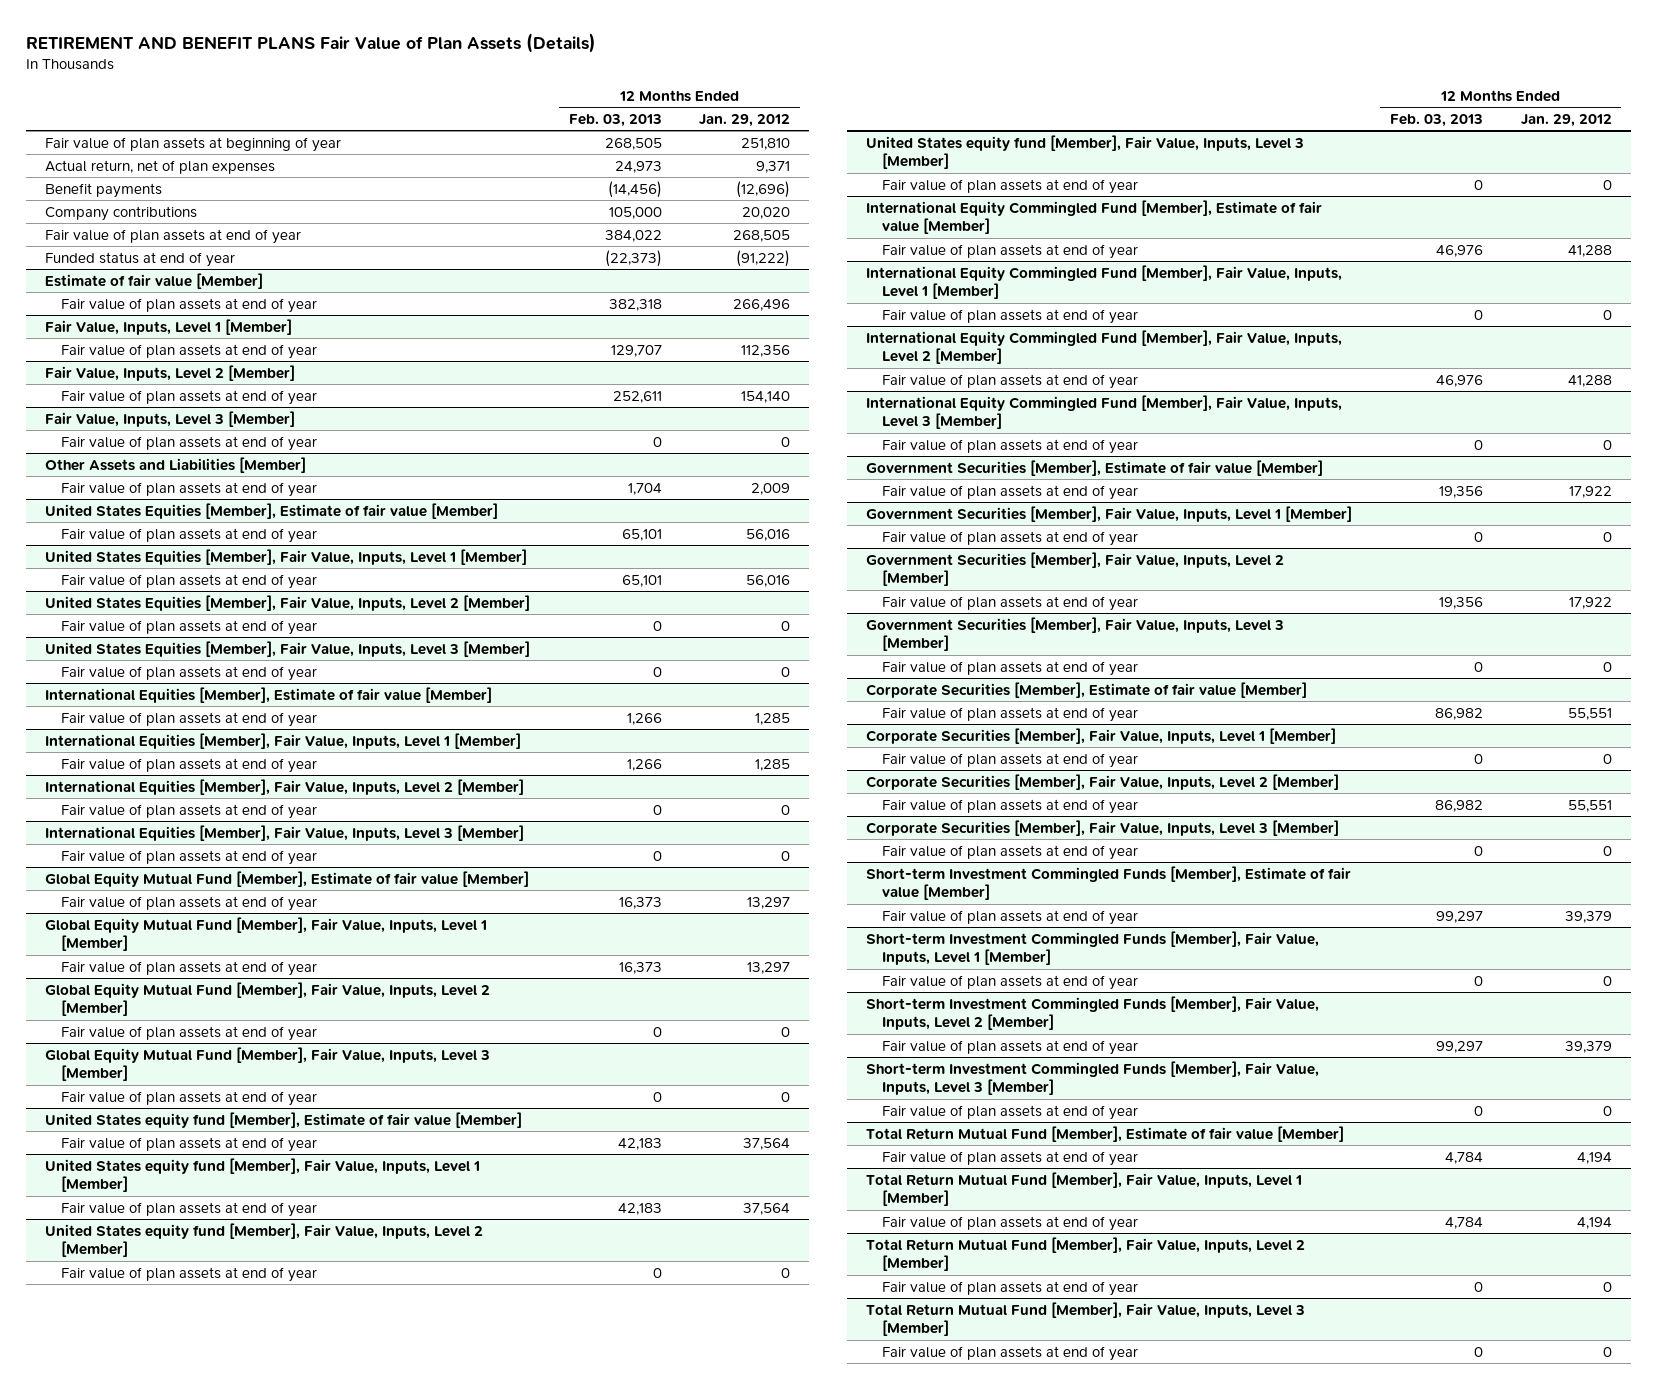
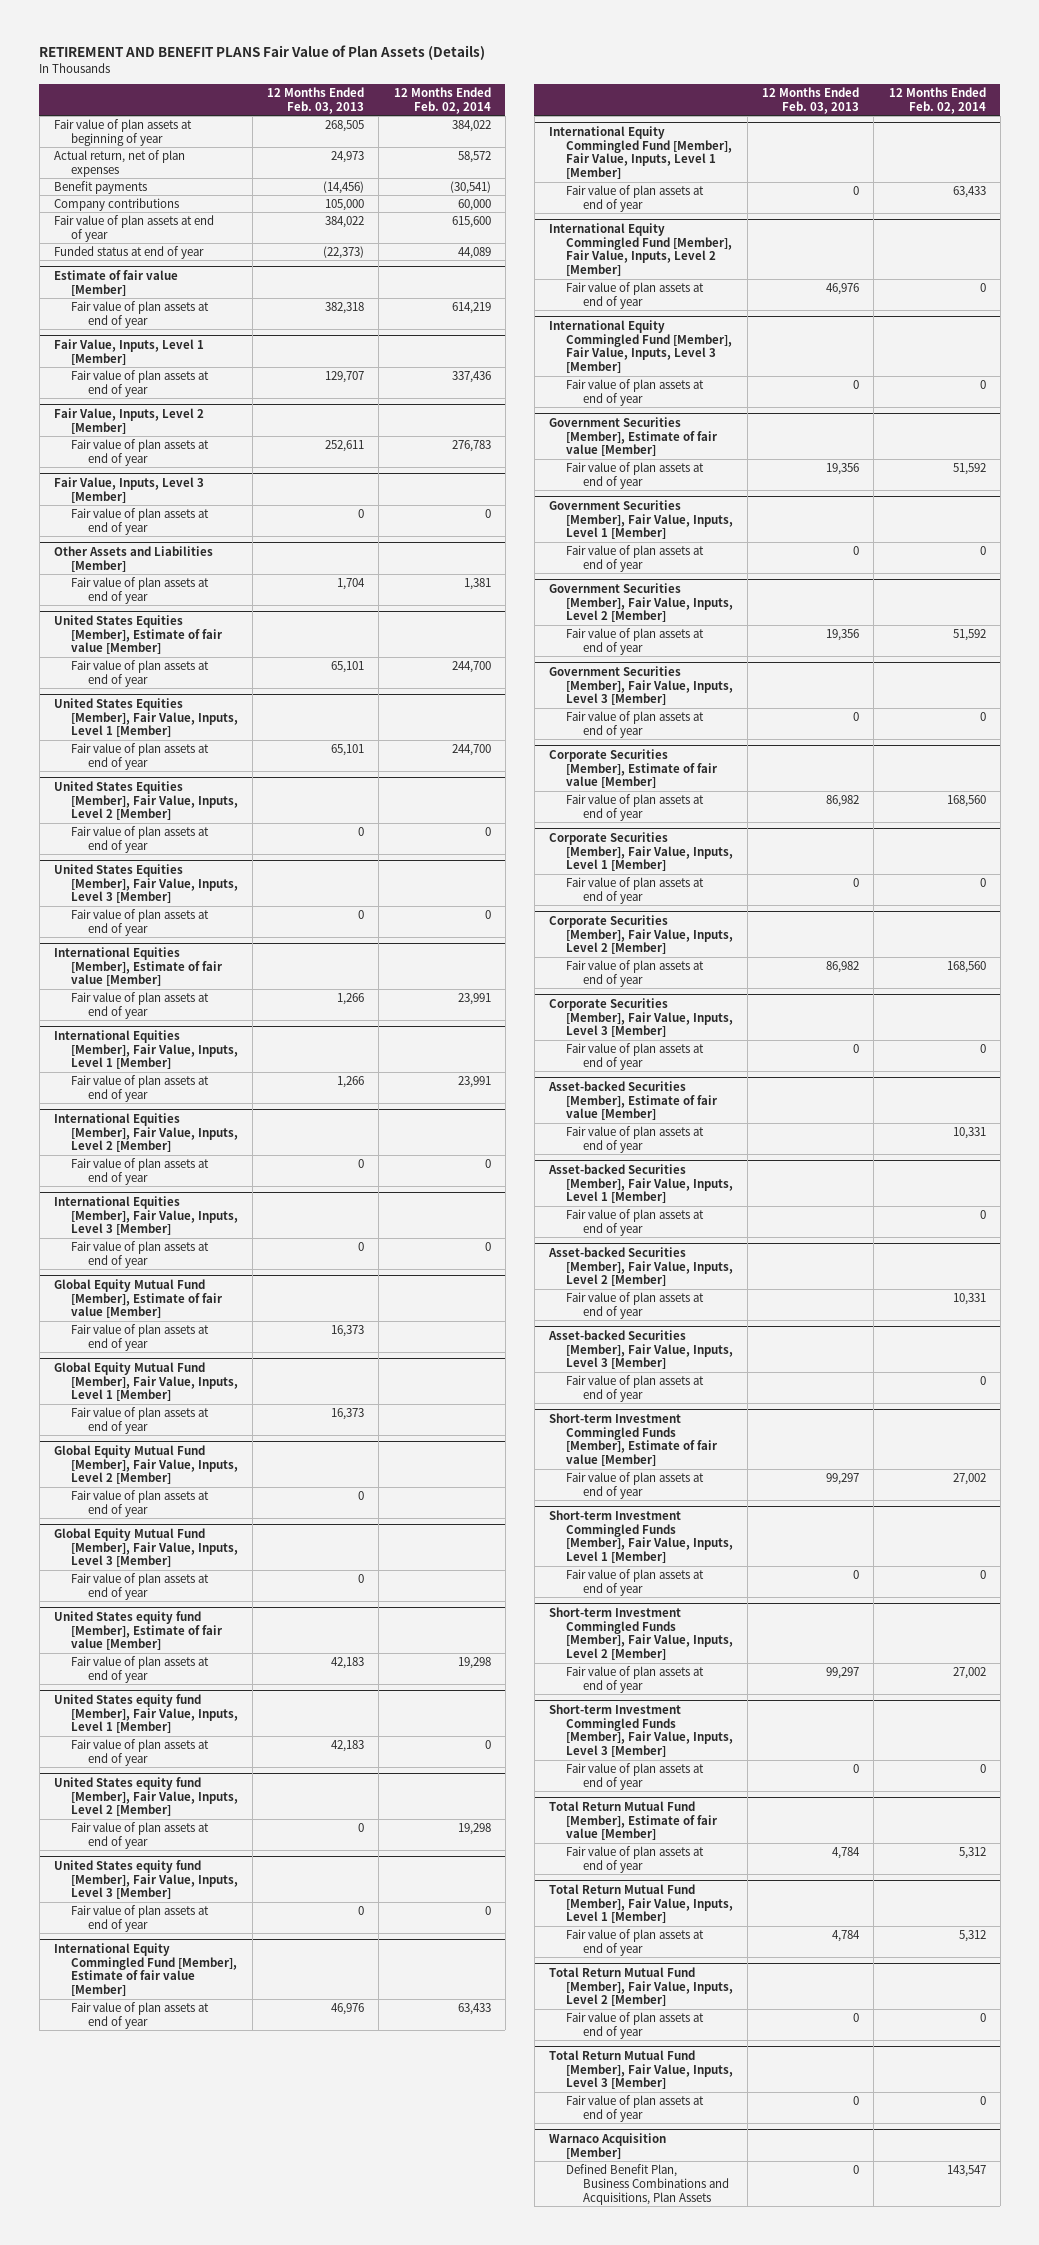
- | 12 Months Ended Feb. 03, 2013 | 12 Months Ended Jan. 29, 2012
+ | 12 Months Ended Feb. 03, 2013 | 12 Months Ended Feb. 02, 2014
+ Asset-backed Securities [Member], Estimate of fair value [Member]
+ Fair value of plan assets at end of year | | 10,331
+ Asset-backed Securities [Member], Fair Value, Inputs, Level 1 [Member]
+ Fair value of plan assets at end of year | | 0
+ Asset-backed Securities [Member], Fair Value, Inputs, Level 2 [Member]
+ Fair value of plan assets at end of year | | 10,331
+ Asset-backed Securities [Member], Fair Value, Inputs, Level 3 [Member]
+ Fair value of plan assets at end of year | | 0
+ Warnaco Acquisition [Member]
+ Defined Benefit Plan, Business Combinations and Acquisitions, Plan Assets | 0 | 143,547

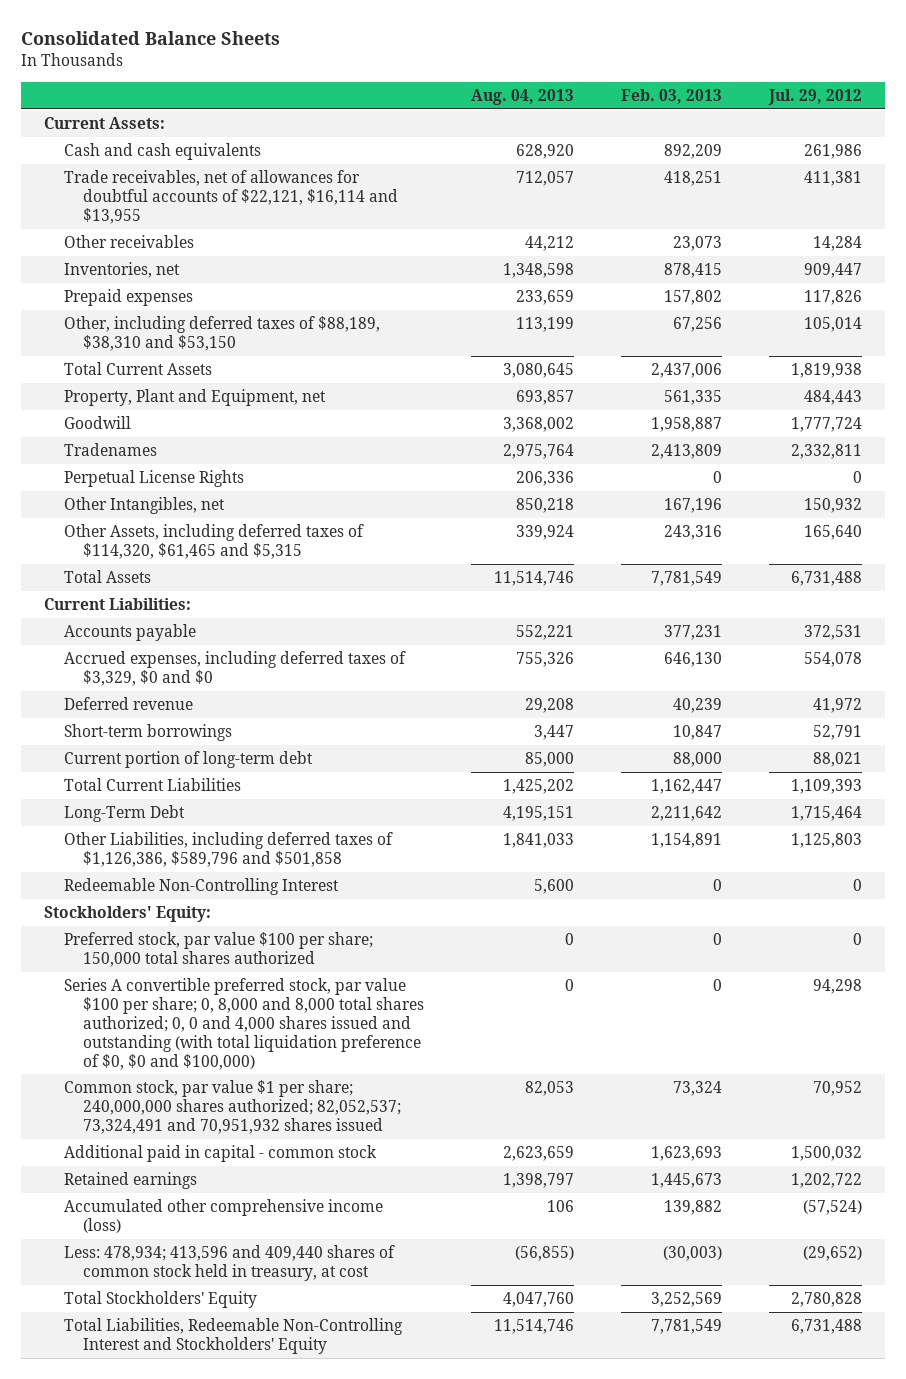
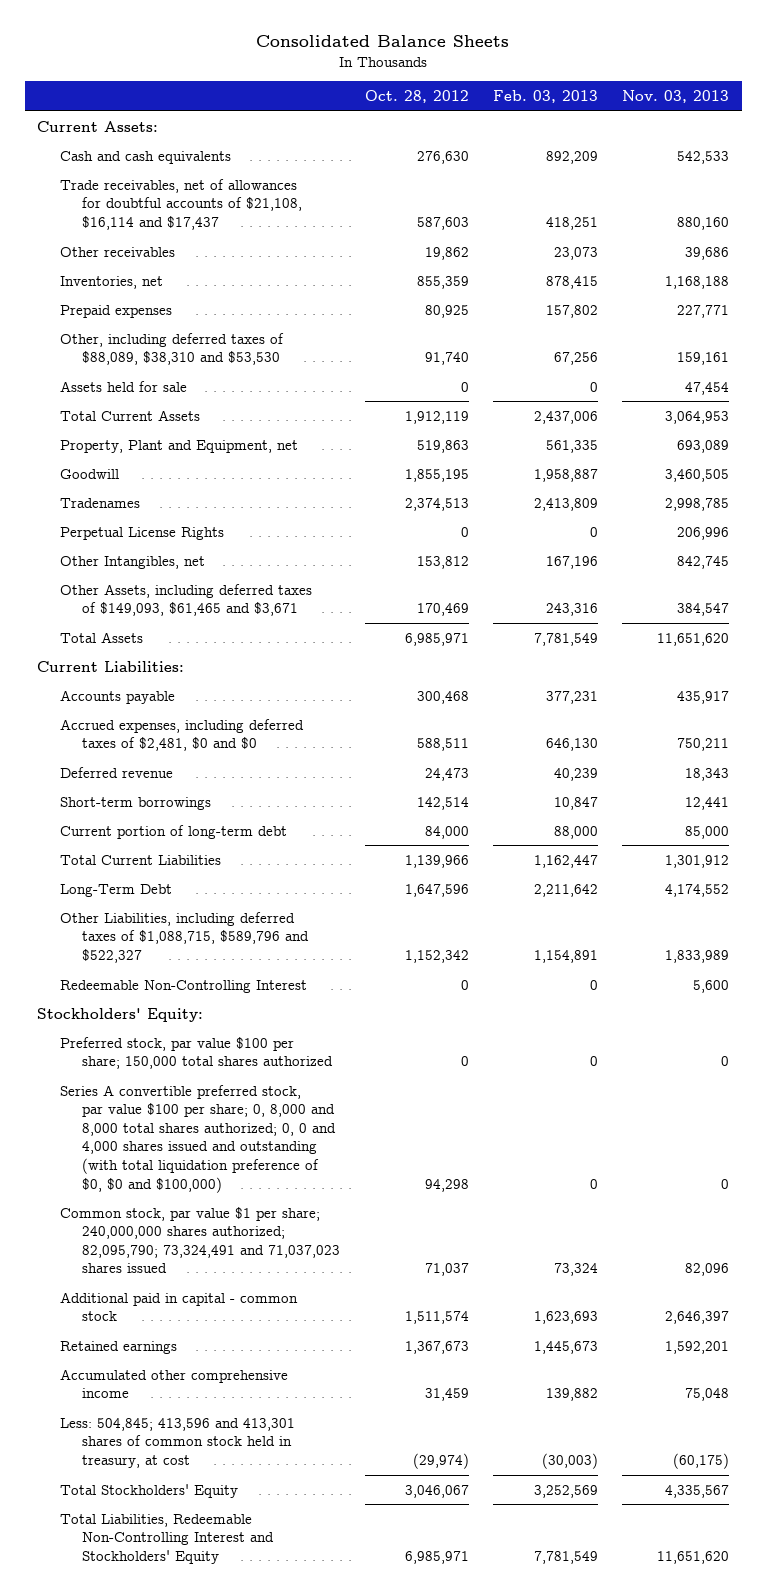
- | Aug. 04, 2013 | Feb. 03, 2013 | Jul. 29, 2012
+ | Oct. 28, 2012 | Feb. 03, 2013 | Nov. 03, 2013
- Trade receivables, net of allowances for doubtful accounts of $22,121, $16,114 and $13,955 | 712,057 | 418,251 | 411,381
+ Trade receivables, net of allowances for doubtful accounts of $21,108, $16,114 and $17,437 | 587,603 | 418,251 | 880,160
- Other, including deferred taxes of $88,189, $38,310 and $53,150 | 113,199 | 67,256 | 105,014
+ Other, including deferred taxes of $88,089, $38,310 and $53,530 | 91,740 | 67,256 | 159,161
+ Assets held for sale | 0 | 0 | 47,454
- Other Assets, including deferred taxes of $114,320, $61,465 and $5,315 | 339,924 | 243,316 | 165,640
+ Other Assets, including deferred taxes of $149,093, $61,465 and $3,671 | 170,469 | 243,316 | 384,547
- Accrued expenses, including deferred taxes of $3,329, $0 and $0 | 755,326 | 646,130 | 554,078
+ Accrued expenses, including deferred taxes of $2,481, $0 and $0 | 588,511 | 646,130 | 750,211
- Other Liabilities, including deferred taxes of $1,126,386, $589,796 and $501,858 | 1,841,033 | 1,154,891 | 1,125,803
+ Other Liabilities, including deferred taxes of $1,088,715, $589,796 and $522,327 | 1,152,342 | 1,154,891 | 1,833,989
- Common stock, par value $1 per share; 240,000,000 shares authorized; 82,052,537; 73,324,491 and 70,951,932 shares issued | 82,053 | 73,324 | 70,952
+ Common stock, par value $1 per share; 240,000,000 shares authorized; 82,095,790; 73,324,491 and 71,037,023 shares issued | 71,037 | 73,324 | 82,096
- Accumulated other comprehensive income (loss) | 106 | 139,882 | (57,524)
- Less: 478,934; 413,596 and 409,440 shares of common stock held in treasury, at cost | (56,855) | (30,003) | (29,652)
+ Accumulated other comprehensive income | 31,459 | 139,882 | 75,048
+ Less: 504,845; 413,596 and 413,301 shares of common stock held in treasury, at cost | (29,974) | (30,003) | (60,175)

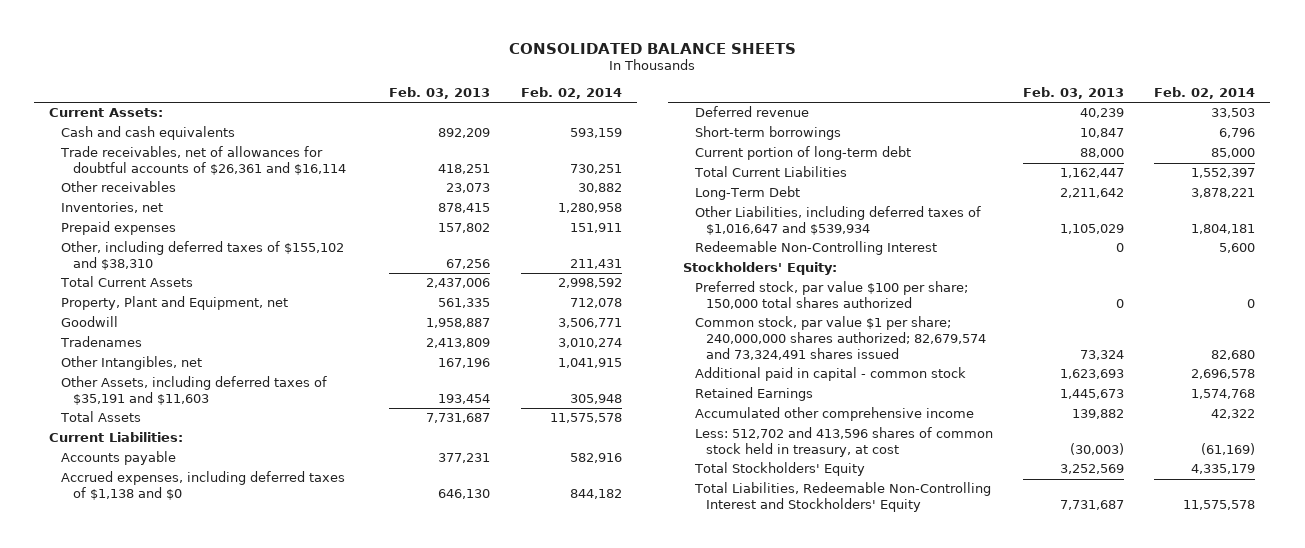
- Consolidated Balance Sheets
+ CONSOLIDATED BALANCE SHEETS
- | Oct. 28, 2012 | Feb. 03, 2013 | Nov. 03, 2013
+ | Feb. 03, 2013 | Feb. 02, 2014
- Trade receivables, net of allowances for doubtful accounts of $21,108, $16,114 and $17,437 | 587,603 | 418,251 | 880,160
+ Trade receivables, net of allowances for doubtful accounts of $26,361 and $16,114 | 418,251 | 730,251
- Other, including deferred taxes of $88,089, $38,310 and $53,530 | 91,740 | 67,256 | 159,161
- Assets held for sale | 0 | 0 | 47,454
+ Other, including deferred taxes of $155,102 and $38,310 | 67,256 | 211,431
- Perpetual License Rights | 0 | 0 | 206,996
- Other Assets, including deferred taxes of $149,093, $61,465 and $3,671 | 170,469 | 243,316 | 384,547
- Total Assets | 6,985,971 | 7,781,549 | 11,651,620
+ Other Assets, including deferred taxes of $35,191 and $11,603 | 193,454 | 305,948
+ Total Assets | 7,731,687 | 11,575,578
- Accrued expenses, including deferred taxes of $2,481, $0 and $0 | 588,511 | 646,130 | 750,211
+ Accrued expenses, including deferred taxes of $1,138 and $0 | 646,130 | 844,182
- Other Liabilities, including deferred taxes of $1,088,715, $589,796 and $522,327 | 1,152,342 | 1,154,891 | 1,833,989
+ Other Liabilities, including deferred taxes of $1,016,647 and $539,934 | 1,105,029 | 1,804,181
- Series A convertible preferred stock, par value $100 per share; 0, 8,000 and 8,000 total shares authorized; 0, 0 and 4,000 shares issued and outstanding (with total liquidation preference of $0, $0 and $100,000) | 94,298 | 0 | 0
- Common stock, par value $1 per share; 240,000,000 shares authorized; 82,095,790; 73,324,491 and 71,037,023 shares issued | 71,037 | 73,324 | 82,096
+ Common stock, par value $1 per share; 240,000,000 shares authorized; 82,679,574 and 73,324,491 shares issued | 73,324 | 82,680
- Retained earnings | 1,367,673 | 1,445,673 | 1,592,201
+ Retained Earnings | 1,445,673 | 1,574,768
- Less: 504,845; 413,596 and 413,301 shares of common stock held in treasury, at cost | (29,974) | (30,003) | (60,175)
+ Less: 512,702 and 413,596 shares of common stock held in treasury, at cost | (30,003) | (61,169)
- Total Liabilities, Redeemable Non-Controlling Interest and Stockholders' Equity | 6,985,971 | 7,781,549 | 11,651,620
+ Total Liabilities, Redeemable Non-Controlling Interest and Stockholders' Equity | 7,731,687 | 11,575,578

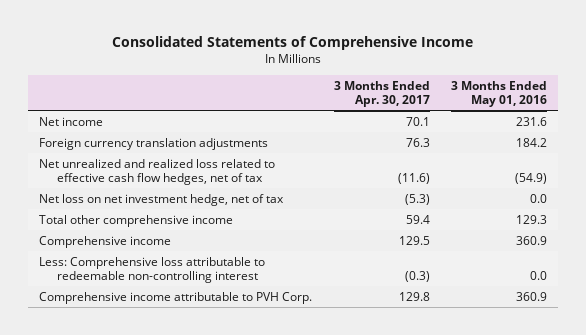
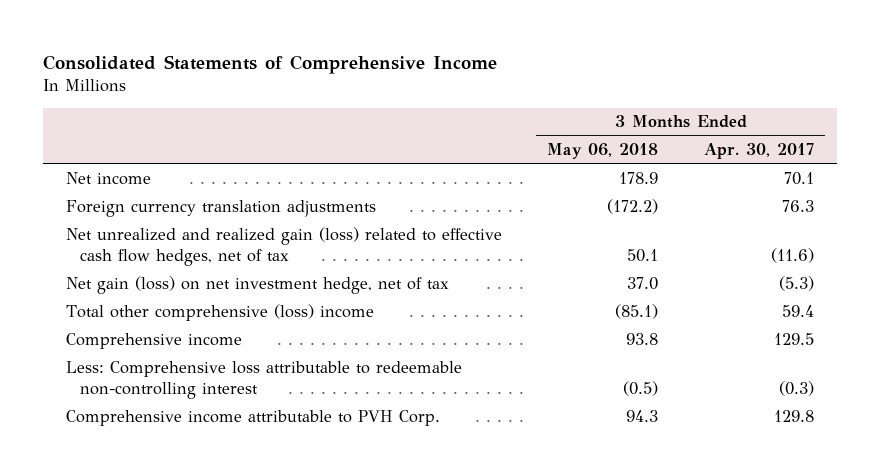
- | 3 Months Ended Apr. 30, 2017 | 3 Months Ended May 01, 2016
+ | 3 Months Ended May 06, 2018 | 3 Months Ended Apr. 30, 2017
- Net unrealized and realized loss related to effective cash flow hedges, net of tax | (11.6) | (54.9)
- Net loss on net investment hedge, net of tax | (5.3) | 0.0
- Total other comprehensive income | 59.4 | 129.3
+ Net unrealized and realized gain (loss) related to effective cash flow hedges, net of tax | 50.1 | (11.6)
+ Net gain (loss) on net investment hedge, net of tax | 37.0 | (5.3)
+ Total other comprehensive (loss) income | (85.1) | 59.4

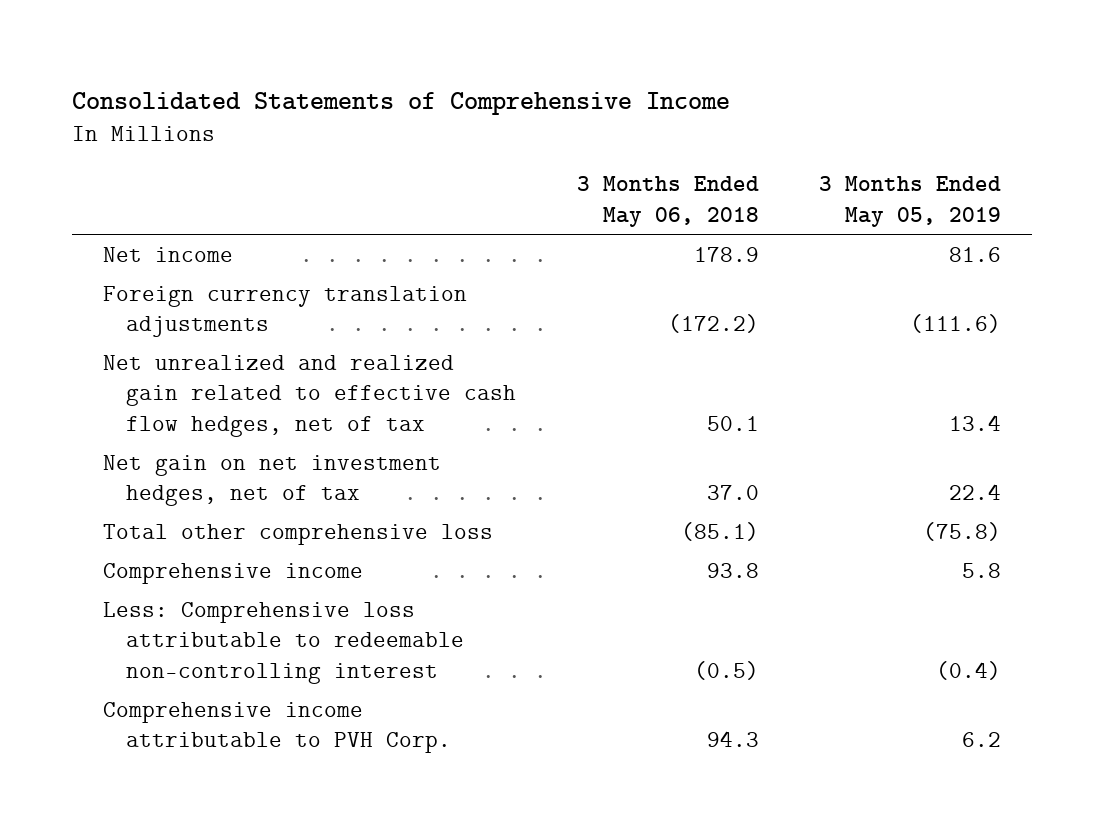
- | 3 Months Ended May 06, 2018 | 3 Months Ended Apr. 30, 2017
+ | 3 Months Ended May 06, 2018 | 3 Months Ended May 05, 2019
- Net unrealized and realized gain (loss) related to effective cash flow hedges, net of tax | 50.1 | (11.6)
- Net gain (loss) on net investment hedge, net of tax | 37.0 | (5.3)
- Total other comprehensive (loss) income | (85.1) | 59.4
+ Net unrealized and realized gain related to effective cash flow hedges, net of tax | 50.1 | 13.4
+ Net gain on net investment hedges, net of tax | 37.0 | 22.4
+ Total other comprehensive loss | (85.1) | (75.8)

